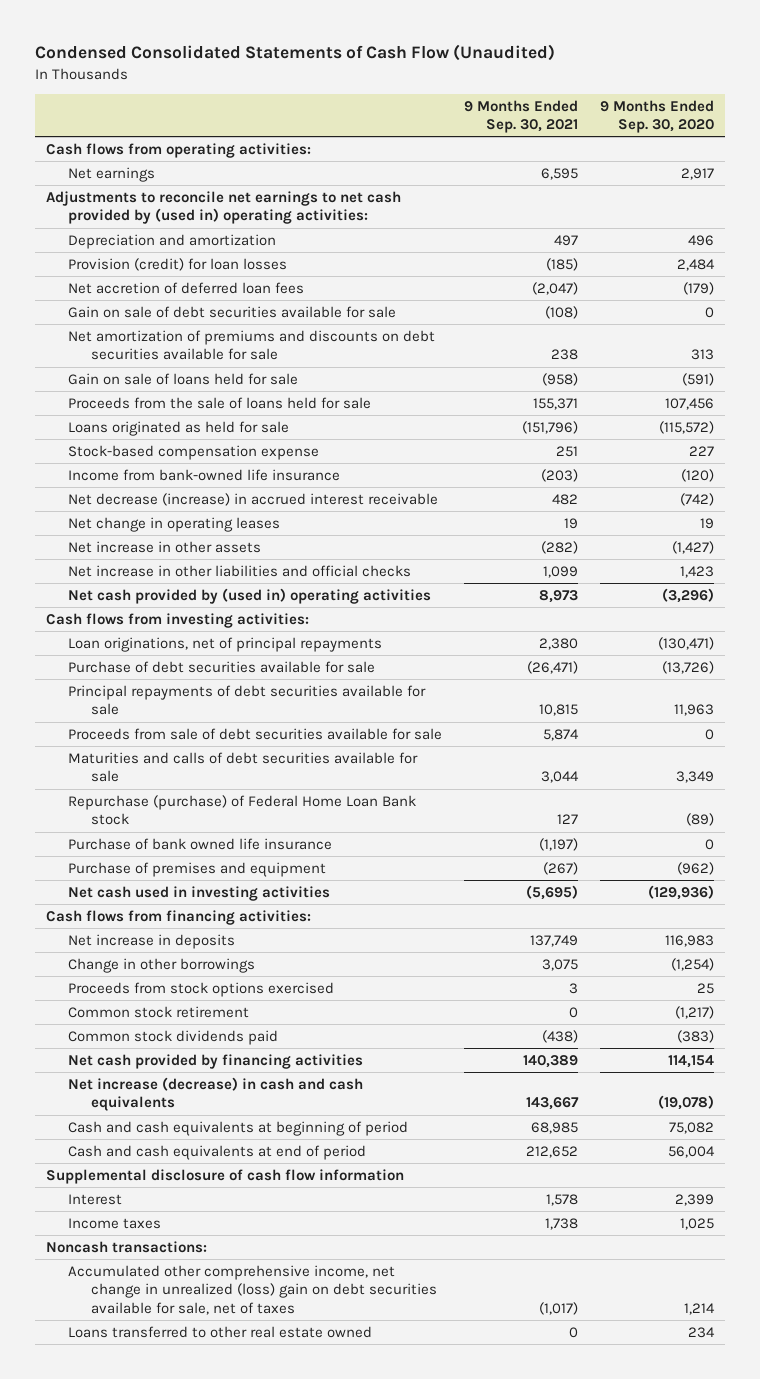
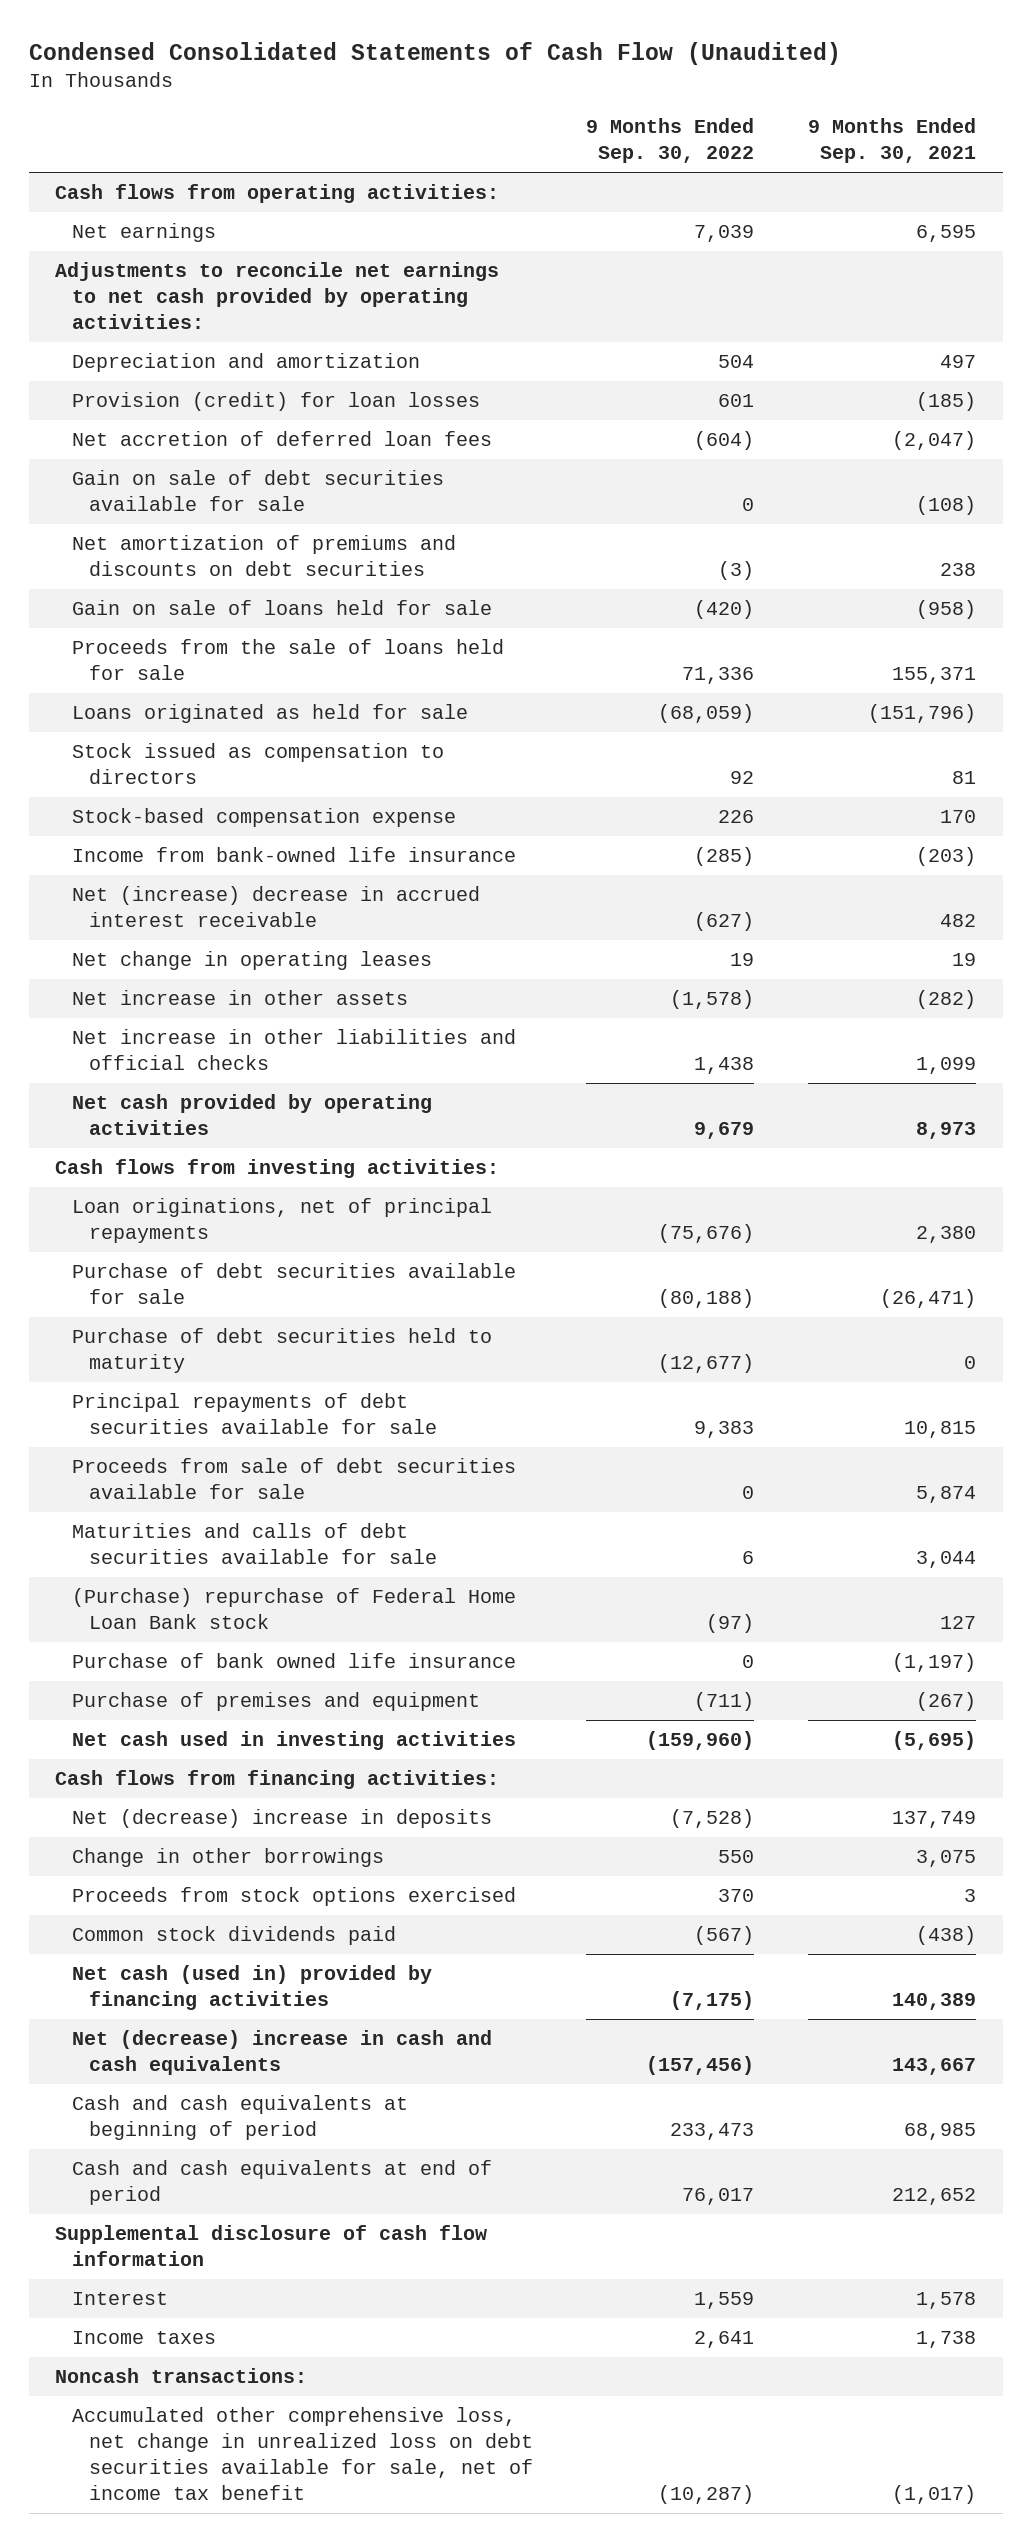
- | 9 Months Ended Sep. 30, 2021 | 9 Months Ended Sep. 30, 2020
+ | 9 Months Ended Sep. 30, 2022 | 9 Months Ended Sep. 30, 2021
- Adjustments to reconcile net earnings to net cash provided by (used in) operating activities:
+ Adjustments to reconcile net earnings to net cash provided by operating activities:
- Net amortization of premiums and discounts on debt securities available for sale | 238 | 313
+ Net amortization of premiums and discounts on debt securities | (3) | 238
- Stock-based compensation expense | 251 | 227
+ Stock issued as compensation to directors | 92 | 81
+ Stock-based compensation expense | 226 | 170
- Net decrease (increase) in accrued interest receivable | 482 | (742)
+ Net (increase) decrease in accrued interest receivable | (627) | 482
- Net cash provided by (used in) operating activities | 8,973 | (3,296)
+ Net cash provided by operating activities | 9,679 | 8,973
+ Purchase of debt securities held to maturity | (12,677) | 0
- Repurchase (purchase) of Federal Home Loan Bank stock | 127 | (89)
+ (Purchase) repurchase of Federal Home Loan Bank stock | (97) | 127
- Net increase in deposits | 137,749 | 116,983
+ Net (decrease) increase in deposits | (7,528) | 137,749
- Common stock retirement | 0 | (1,217)
- Net cash provided by financing activities | 140,389 | 114,154
- Net increase (decrease) in cash and cash equivalents | 143,667 | (19,078)
+ Net cash (used in) provided by financing activities | (7,175) | 140,389
+ Net (decrease) increase in cash and cash equivalents | (157,456) | 143,667
- Accumulated other comprehensive income, net change in unrealized (loss) gain on debt securities available for sale, net of taxes | (1,017) | 1,214
- Loans transferred to other real estate owned | 0 | 234
+ Accumulated other comprehensive loss, net change in unrealized loss on debt securities available for sale, net of income tax benefit | (10,287) | (1,017)

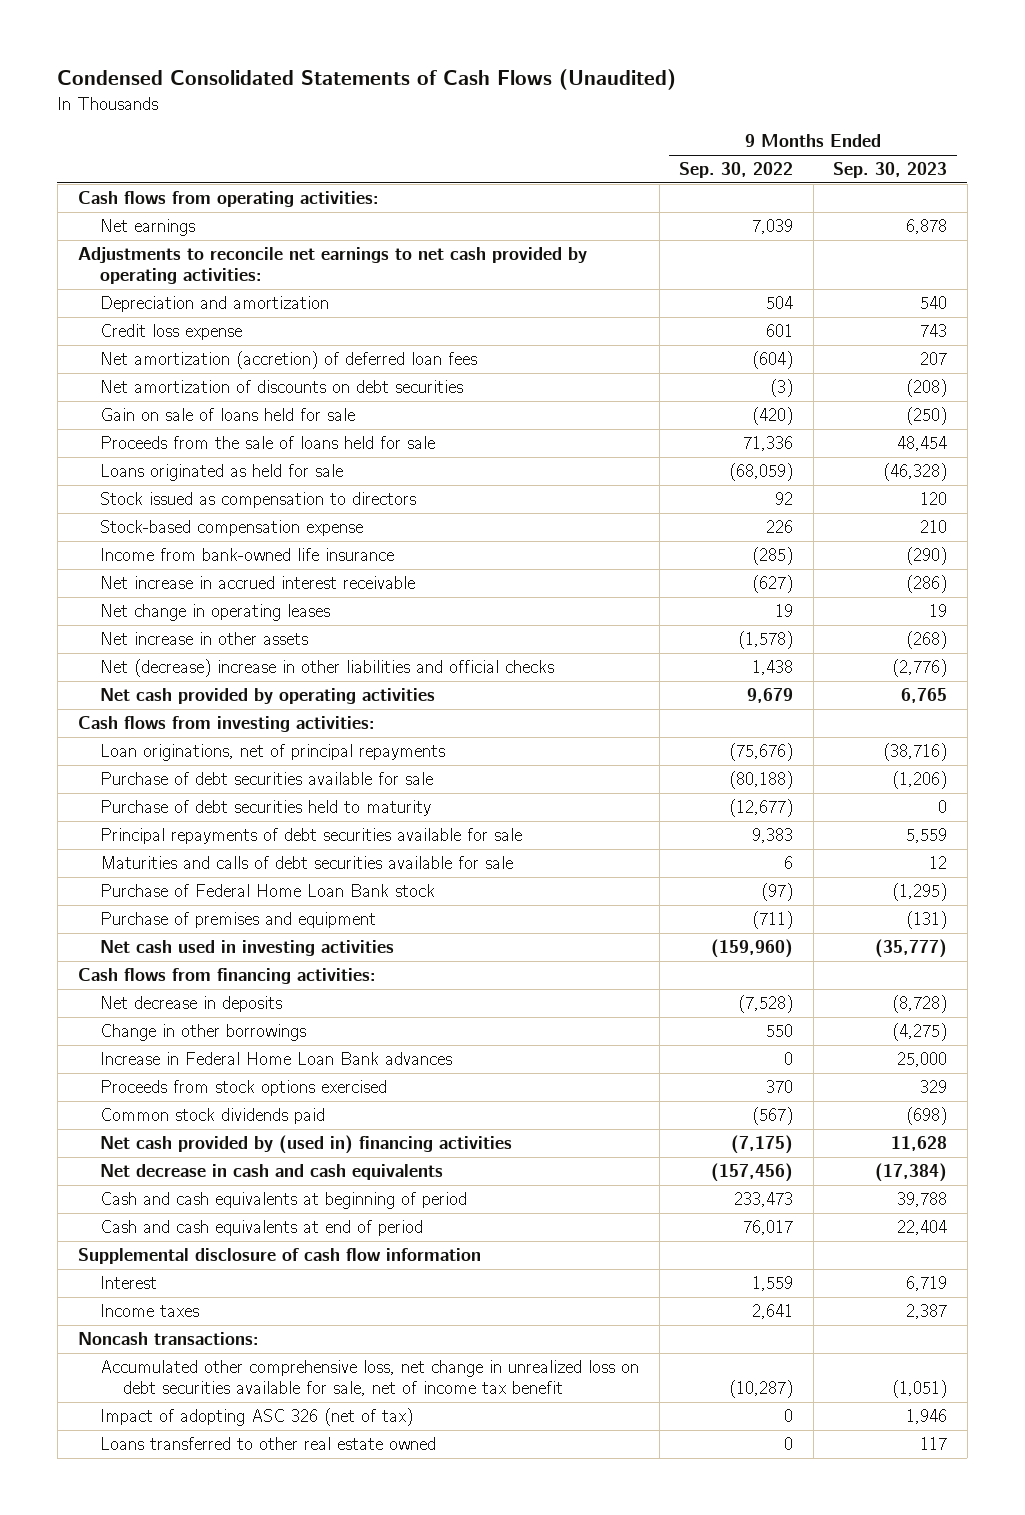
- Condensed Consolidated Statements of Cash Flow (Unaudited)
+ Condensed Consolidated Statements of Cash Flows (Unaudited)
- | 9 Months Ended Sep. 30, 2022 | 9 Months Ended Sep. 30, 2021
+ | 9 Months Ended Sep. 30, 2022 | 9 Months Ended Sep. 30, 2023
- Provision (credit) for loan losses | 601 | (185)
- Net accretion of deferred loan fees | (604) | (2,047)
- Gain on sale of debt securities available for sale | 0 | (108)
- Net amortization of premiums and discounts on debt securities | (3) | 238
+ Credit loss expense | 601 | 743
+ Net amortization (accretion) of deferred loan fees | (604) | 207
+ Net amortization of discounts on debt securities | (3) | (208)
- Net (increase) decrease in accrued interest receivable | (627) | 482
+ Net increase in accrued interest receivable | (627) | (286)
- Net increase in other liabilities and official checks | 1,438 | 1,099
+ Net (decrease) increase in other liabilities and official checks | 1,438 | (2,776)
- Proceeds from sale of debt securities available for sale | 0 | 5,874
- (Purchase) repurchase of Federal Home Loan Bank stock | (97) | 127
- Purchase of bank owned life insurance | 0 | (1,197)
+ Purchase of Federal Home Loan Bank stock | (97) | (1,295)
- Net (decrease) increase in deposits | (7,528) | 137,749
+ Net decrease in deposits | (7,528) | (8,728)
+ Increase in Federal Home Loan Bank advances | 0 | 25,000
- Net cash (used in) provided by financing activities | (7,175) | 140,389
- Net (decrease) increase in cash and cash equivalents | (157,456) | 143,667
+ Net cash provided by (used in) financing activities | (7,175) | 11,628
+ Net decrease in cash and cash equivalents | (157,456) | (17,384)
+ Impact of adopting ASC 326 (net of tax) | 0 | 1,946
+ Loans transferred to other real estate owned | 0 | 117

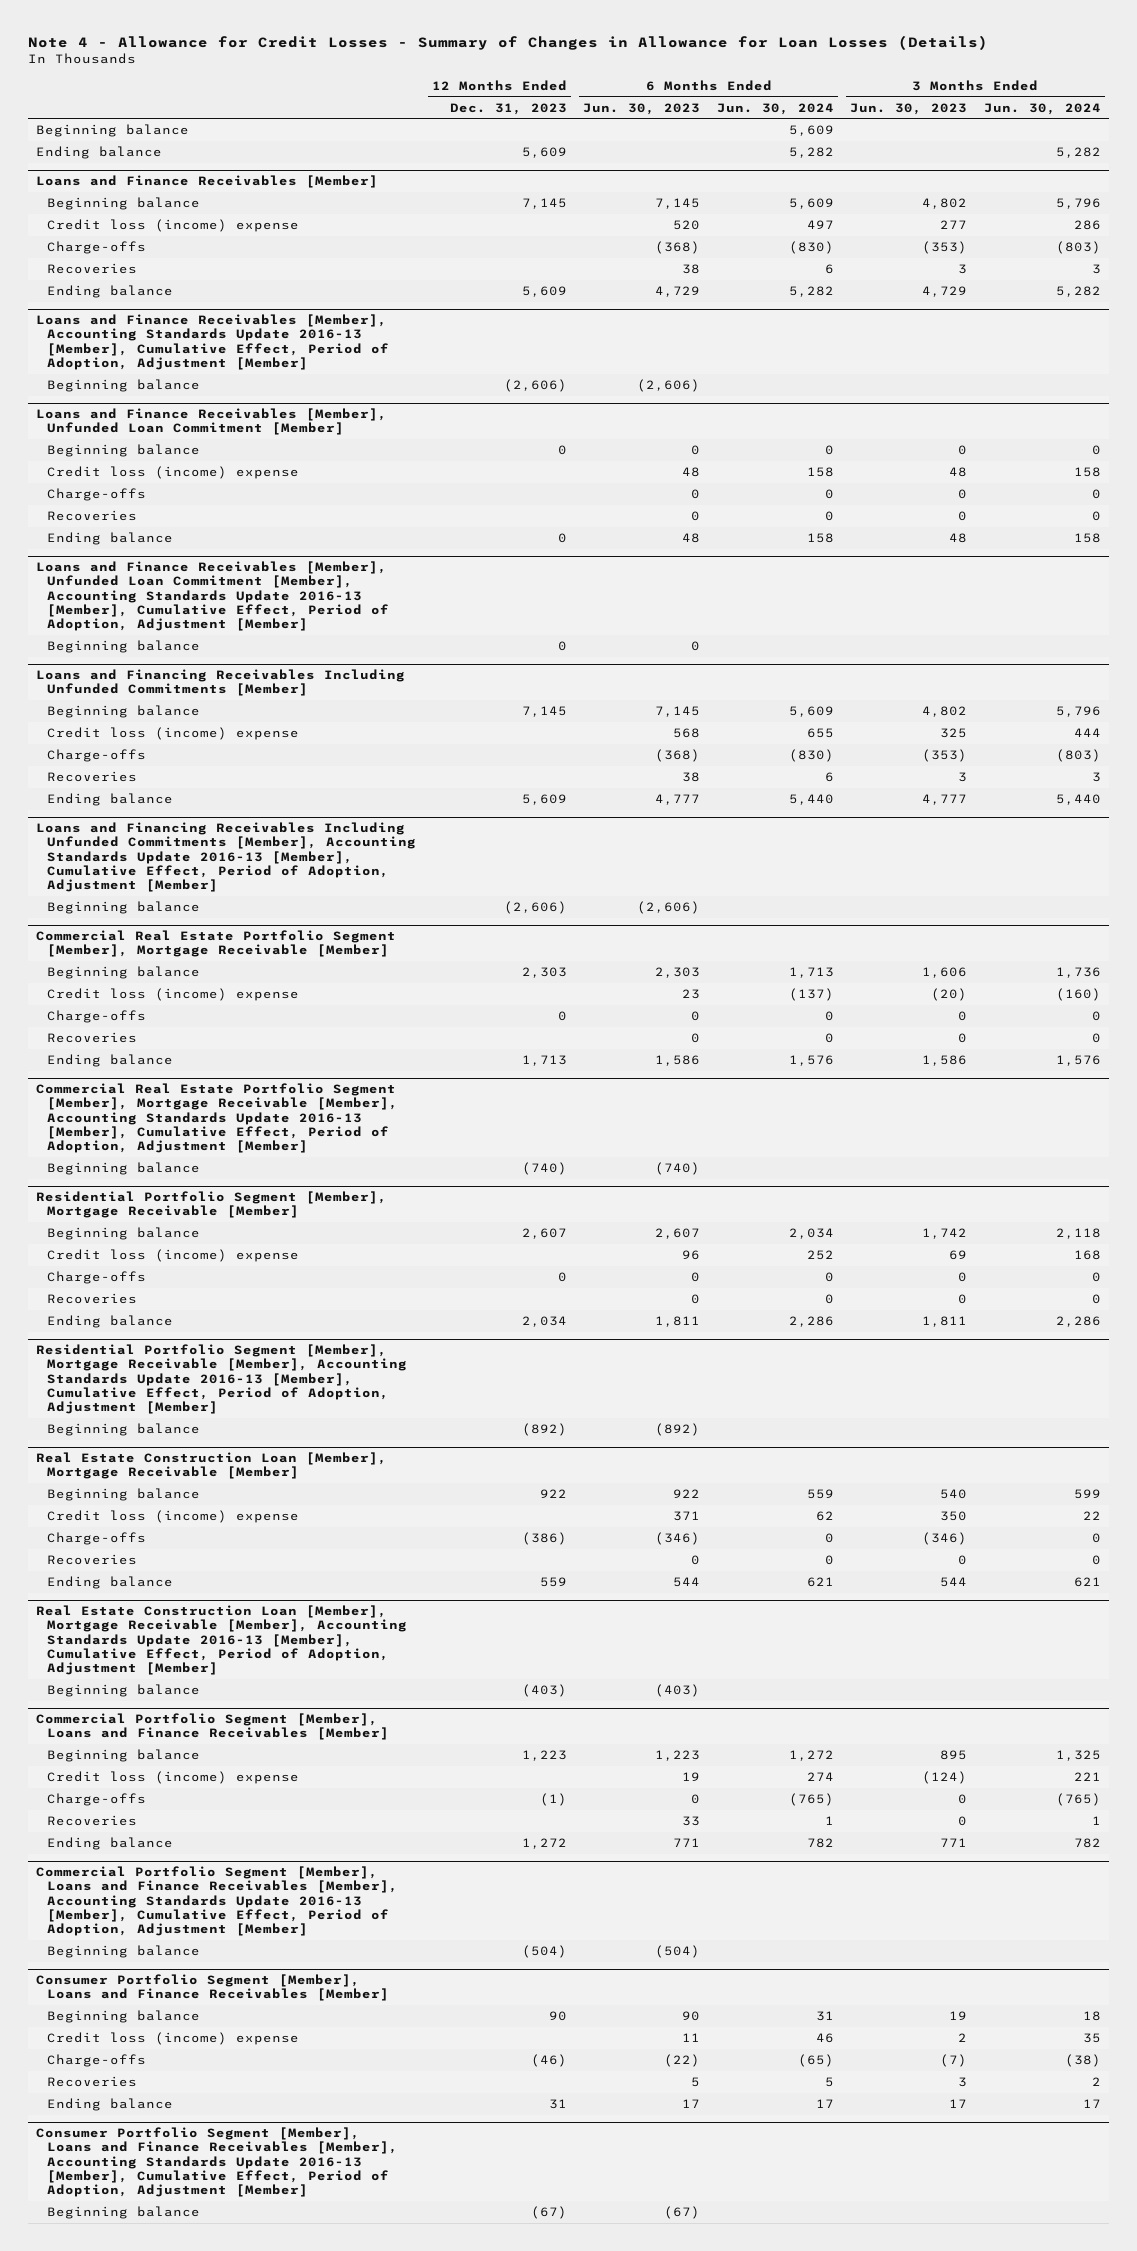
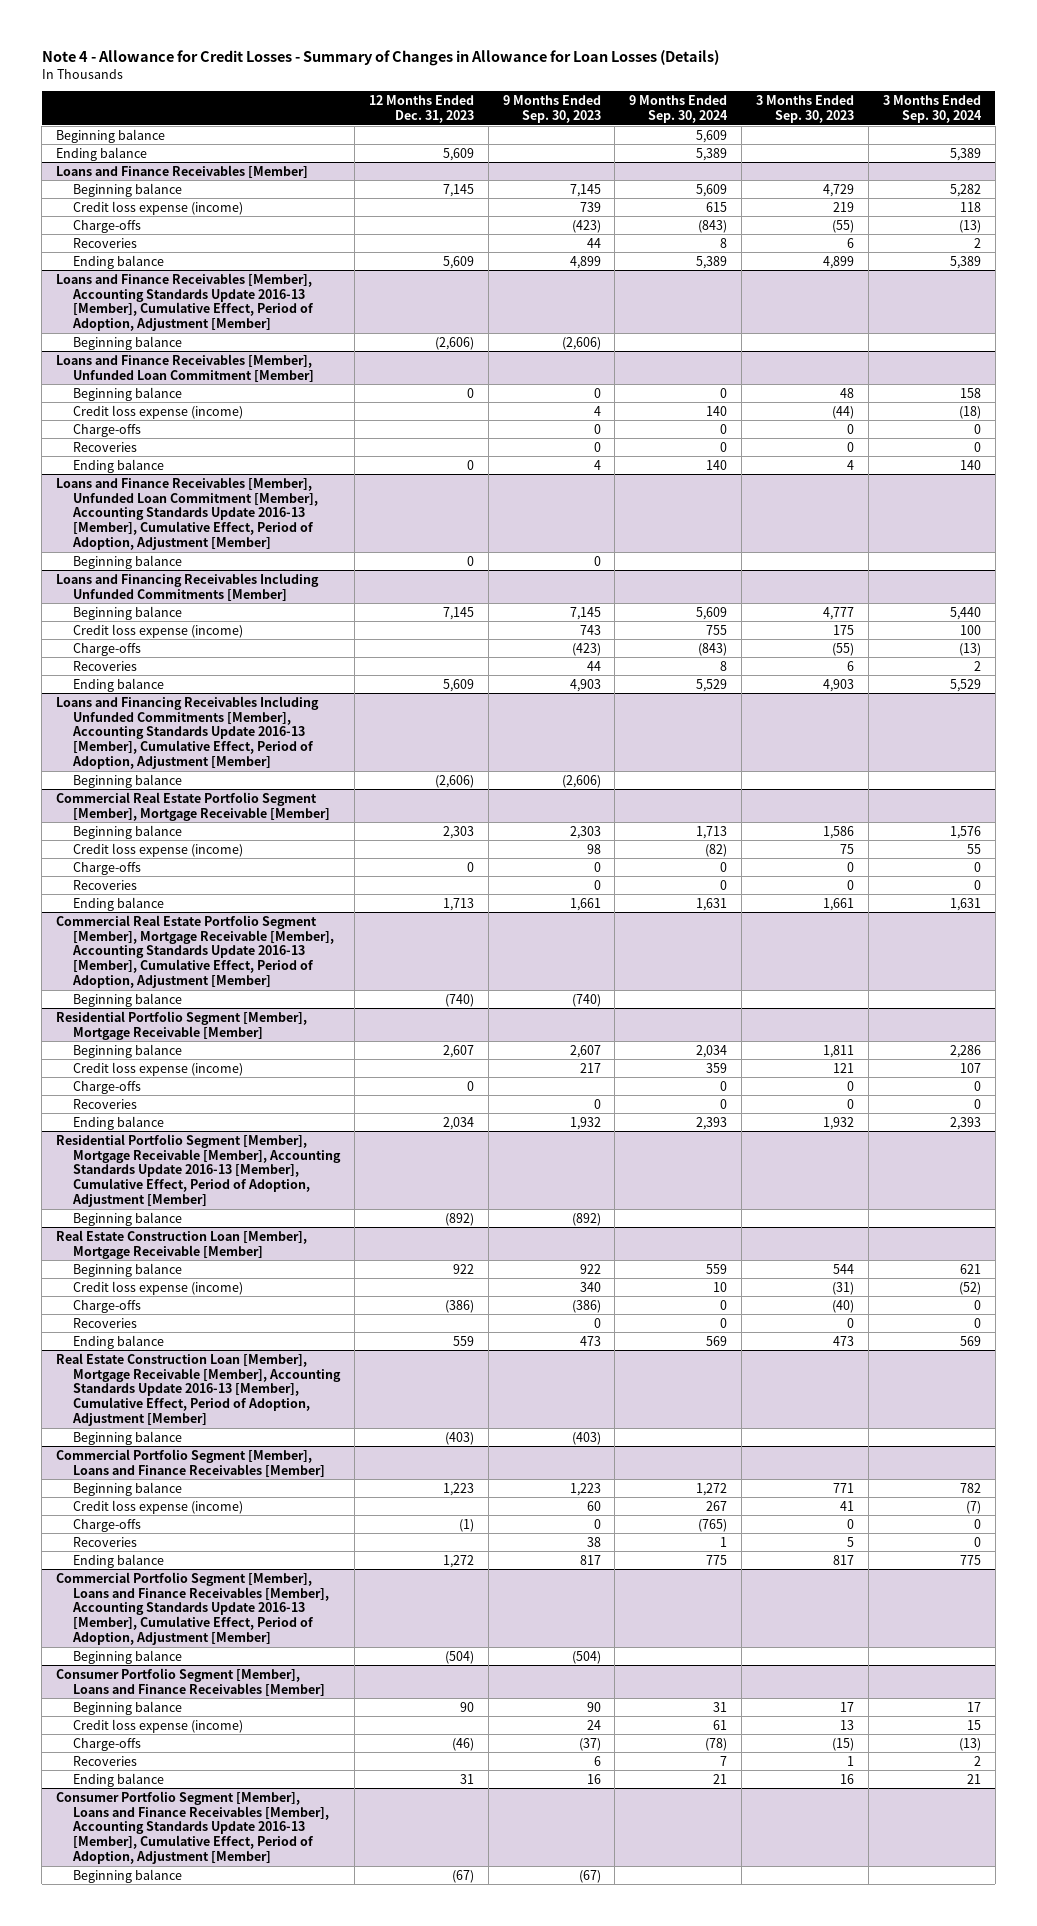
- | 12 Months Ended Dec. 31, 2023 | 6 Months Ended Jun. 30, 2023 | 6 Months Ended Jun. 30, 2024 | 3 Months Ended Jun. 30, 2023 | 3 Months Ended Jun. 30, 2024
+ | 12 Months Ended Dec. 31, 2023 | 9 Months Ended Sep. 30, 2023 | 9 Months Ended Sep. 30, 2024 | 3 Months Ended Sep. 30, 2023 | 3 Months Ended Sep. 30, 2024
@ Loans and Finance Receivables [Member]
- Credit loss (income) expense | | 520 | 497 | 277 | 286
+ Credit loss expense (income) | | 739 | 615 | 219 | 118
@ Loans and Finance Receivables [Member], Unfunded Loan Commitment [Member]
- Credit loss (income) expense | | 48 | 158 | 48 | 158
+ Credit loss expense (income) | | 4 | 140 | (44) | (18)
@ Loans and Financing Receivables Including Unfunded Commitments [Member]
- Credit loss (income) expense | | 568 | 655 | 325 | 444
+ Credit loss expense (income) | | 743 | 755 | 175 | 100
@ Commercial Real Estate Portfolio Segment [Member], Mortgage Receivable [Member]
- Credit loss (income) expense | | 23 | (137) | (20) | (160)
+ Credit loss expense (income) | | 98 | (82) | 75 | 55
@ Residential Portfolio Segment [Member], Mortgage Receivable [Member]
- Credit loss (income) expense | | 96 | 252 | 69 | 168
+ Credit loss expense (income) | | 217 | 359 | 121 | 107
@ Real Estate Construction Loan [Member], Mortgage Receivable [Member]
- Credit loss (income) expense | | 371 | 62 | 350 | 22
+ Credit loss expense (income) | | 340 | 10 | (31) | (52)
@ Commercial Portfolio Segment [Member], Loans and Finance Receivables [Member]
- Credit loss (income) expense | | 19 | 274 | (124) | 221
+ Credit loss expense (income) | | 60 | 267 | 41 | (7)
@ Consumer Portfolio Segment [Member], Loans and Finance Receivables [Member]
- Credit loss (income) expense | | 11 | 46 | 2 | 35
+ Credit loss expense (income) | | 24 | 61 | 13 | 15

